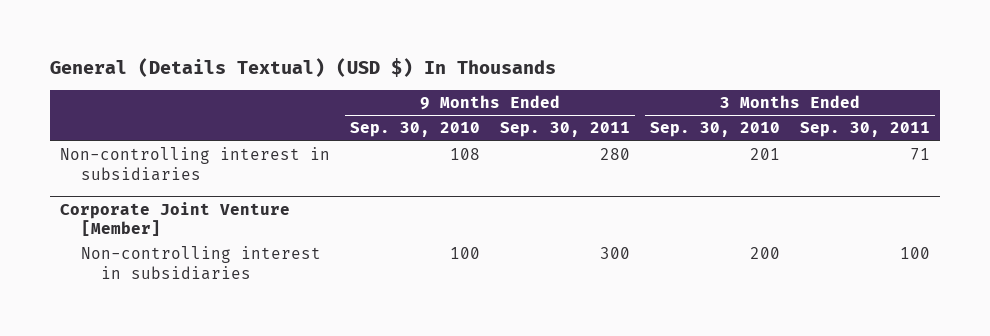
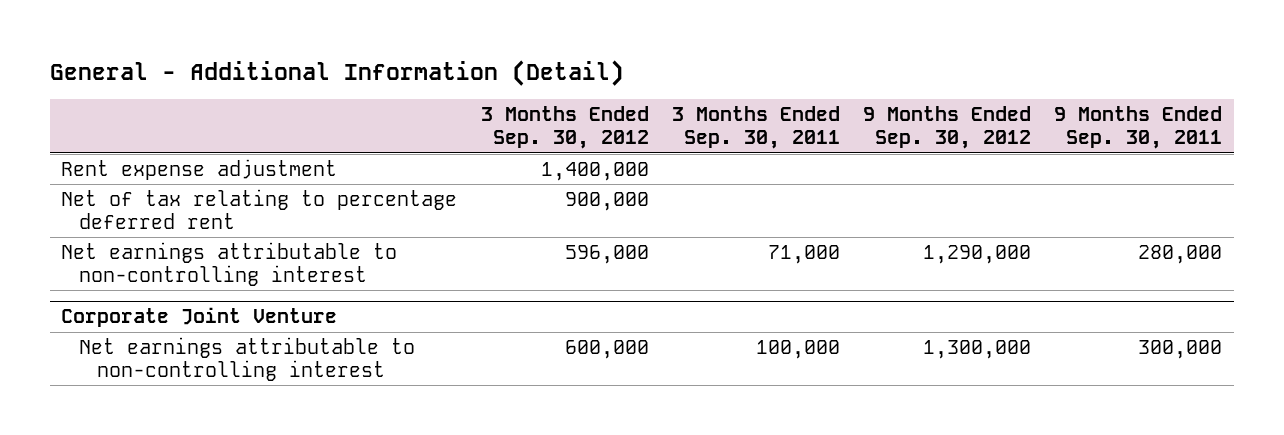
- General (Details Textual) (USD $) In Thousands
+ General - Additional Information (Detail)
- | 9 Months Ended Sep. 30, 2010 | 9 Months Ended Sep. 30, 2011 | 3 Months Ended Sep. 30, 2010 | 3 Months Ended Sep. 30, 2011
+ | 3 Months Ended Sep. 30, 2012 | 3 Months Ended Sep. 30, 2011 | 9 Months Ended Sep. 30, 2012 | 9 Months Ended Sep. 30, 2011
- Non-controlling interest in subsidiaries | 108 | 280 | 201 | 71
- Corporate Joint Venture [Member]
- Non-controlling interest in subsidiaries | 100 | 300 | 200 | 100
+ Rent expense adjustment | 1,400,000 | | |
+ Net of tax relating to percentage deferred rent | 900,000 | | |
+ Net earnings attributable to non-controlling interest | 596,000 | 71,000 | 1,290,000 | 280,000
+ Corporate Joint Venture
+ Net earnings attributable to non-controlling interest | 600,000 | 100,000 | 1,300,000 | 300,000

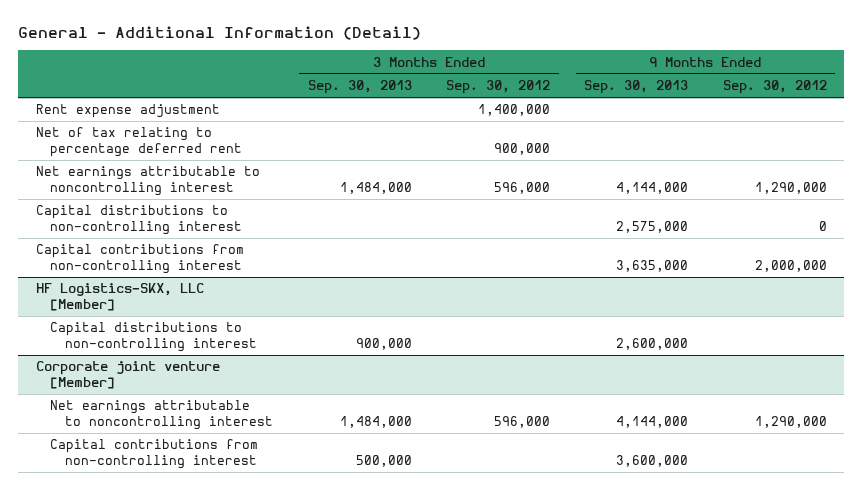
- | 3 Months Ended Sep. 30, 2012 | 3 Months Ended Sep. 30, 2011 | 9 Months Ended Sep. 30, 2012 | 9 Months Ended Sep. 30, 2011
+ | 3 Months Ended Sep. 30, 2013 | 3 Months Ended Sep. 30, 2012 | 9 Months Ended Sep. 30, 2013 | 9 Months Ended Sep. 30, 2012
- Net earnings attributable to non-controlling interest | 596,000 | 71,000 | 1,290,000 | 280,000
- Corporate Joint Venture
- Net earnings attributable to non-controlling interest | 600,000 | 100,000 | 1,300,000 | 300,000
+ Net earnings attributable to noncontrolling interest | 1,484,000 | 596,000 | 4,144,000 | 1,290,000
+ Capital distributions to non-controlling interest | | | 2,575,000 | 0
+ Capital contributions from non-controlling interest | | | 3,635,000 | 2,000,000
+ HF Logistics-SKX, LLC [Member]
+ Capital distributions to non-controlling interest | 900,000 | | 2,600,000 |
+ Corporate joint venture [Member]
+ Net earnings attributable to noncontrolling interest | 1,484,000 | 596,000 | 4,144,000 | 1,290,000
+ Capital contributions from non-controlling interest | 500,000 | | 3,600,000 |

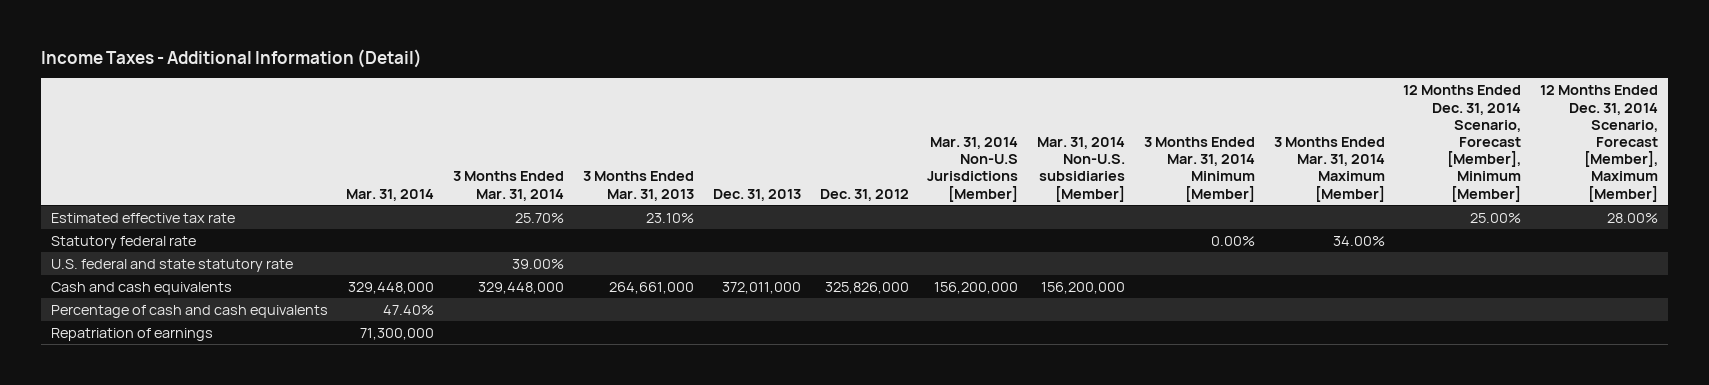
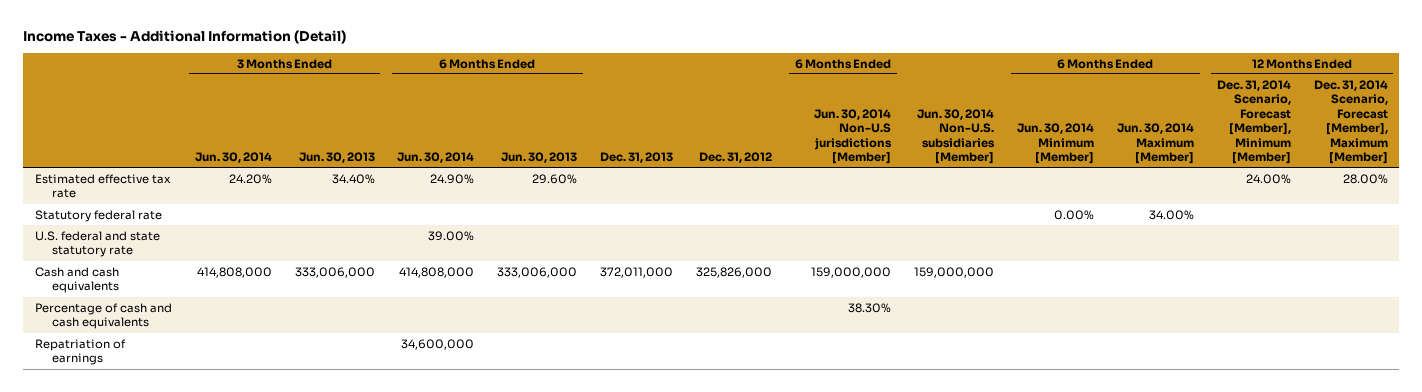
- | Mar. 31, 2014 | 3 Months Ended Mar. 31, 2014 | 3 Months Ended Mar. 31, 2013 | Dec. 31, 2013 | Dec. 31, 2012 | Mar. 31, 2014 Non-U.S Jurisdictions [Member] | Mar. 31, 2014 Non-U.S. subsidiaries [Member] | 3 Months Ended Mar. 31, 2014 Minimum [Member] | 3 Months Ended Mar. 31, 2014 Maximum [Member] | 12 Months Ended Dec. 31, 2014 Scenario, Forecast [Member], Minimum [Member] | 12 Months Ended Dec. 31, 2014 Scenario, Forecast [Member], Maximum [Member]
+ | 3 Months Ended Jun. 30, 2014 | 3 Months Ended Jun. 30, 2013 | 6 Months Ended Jun. 30, 2014 | 6 Months Ended Jun. 30, 2013 | Dec. 31, 2013 | Dec. 31, 2012 | 6 Months Ended Jun. 30, 2014 Non-U.S jurisdictions [Member] | Jun. 30, 2014 Non-U.S. subsidiaries [Member] | 6 Months Ended Jun. 30, 2014 Minimum [Member] | 6 Months Ended Jun. 30, 2014 Maximum [Member] | 12 Months Ended Dec. 31, 2014 Scenario, Forecast [Member], Minimum [Member] | 12 Months Ended Dec. 31, 2014 Scenario, Forecast [Member], Maximum [Member]
- Estimated effective tax rate | | 25.70% | 23.10% | | | | | | | 25.00% | 28.00%
+ Estimated effective tax rate | 24.20% | 34.40% | 24.90% | 29.60% | | | | | | | 24.00% | 28.00%

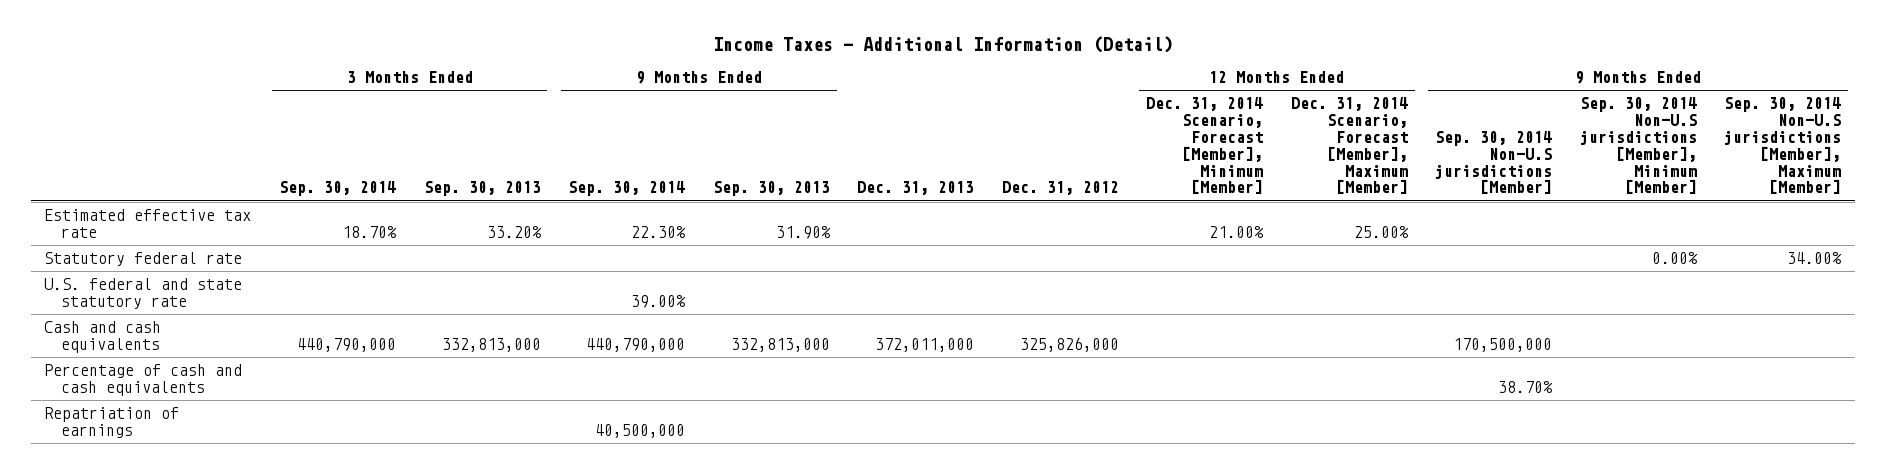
- | 3 Months Ended Jun. 30, 2014 | 3 Months Ended Jun. 30, 2013 | 6 Months Ended Jun. 30, 2014 | 6 Months Ended Jun. 30, 2013 | Dec. 31, 2013 | Dec. 31, 2012 | 6 Months Ended Jun. 30, 2014 Non-U.S jurisdictions [Member] | Jun. 30, 2014 Non-U.S. subsidiaries [Member] | 6 Months Ended Jun. 30, 2014 Minimum [Member] | 6 Months Ended Jun. 30, 2014 Maximum [Member] | 12 Months Ended Dec. 31, 2014 Scenario, Forecast [Member], Minimum [Member] | 12 Months Ended Dec. 31, 2014 Scenario, Forecast [Member], Maximum [Member]
+ | 3 Months Ended Sep. 30, 2014 | 3 Months Ended Sep. 30, 2013 | 9 Months Ended Sep. 30, 2014 | 9 Months Ended Sep. 30, 2013 | Dec. 31, 2013 | Dec. 31, 2012 | 12 Months Ended Dec. 31, 2014 Scenario, Forecast [Member], Minimum [Member] | 12 Months Ended Dec. 31, 2014 Scenario, Forecast [Member], Maximum [Member] | 9 Months Ended Sep. 30, 2014 Non-U.S jurisdictions [Member] | 9 Months Ended Sep. 30, 2014 Non-U.S jurisdictions [Member], Minimum [Member] | 9 Months Ended Sep. 30, 2014 Non-U.S jurisdictions [Member], Maximum [Member]
- Estimated effective tax rate | 24.20% | 34.40% | 24.90% | 29.60% | | | | | | | 24.00% | 28.00%
+ Estimated effective tax rate | 18.70% | 33.20% | 22.30% | 31.90% | | | 21.00% | 25.00% | | |

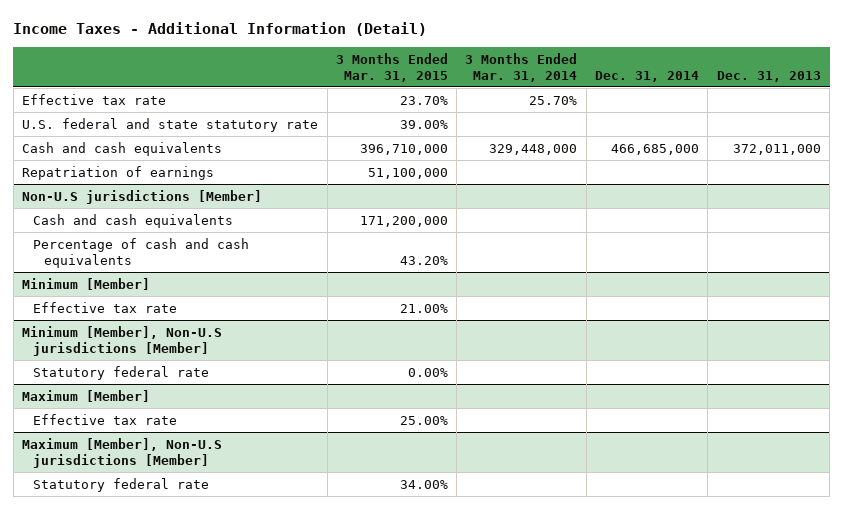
- | 3 Months Ended Sep. 30, 2014 | 3 Months Ended Sep. 30, 2013 | 9 Months Ended Sep. 30, 2014 | 9 Months Ended Sep. 30, 2013 | Dec. 31, 2013 | Dec. 31, 2012 | 12 Months Ended Dec. 31, 2014 Scenario, Forecast [Member], Minimum [Member] | 12 Months Ended Dec. 31, 2014 Scenario, Forecast [Member], Maximum [Member] | 9 Months Ended Sep. 30, 2014 Non-U.S jurisdictions [Member] | 9 Months Ended Sep. 30, 2014 Non-U.S jurisdictions [Member], Minimum [Member] | 9 Months Ended Sep. 30, 2014 Non-U.S jurisdictions [Member], Maximum [Member]
+ | 3 Months Ended Mar. 31, 2015 | 3 Months Ended Mar. 31, 2014 | Dec. 31, 2014 | Dec. 31, 2013
- Estimated effective tax rate | 18.70% | 33.20% | 22.30% | 31.90% | | | 21.00% | 25.00% | | |
- Statutory federal rate | | | | | | | | | | 0.00% | 34.00%
+ Effective tax rate | 23.70% | 25.70% | |
- Percentage of cash and cash equivalents | | | | | | | | | 38.70% | |
+ Non-U.S jurisdictions [Member]
+ Cash and cash equivalents | 171,200,000 | | |
+ Percentage of cash and cash equivalents | 43.20% | | |
+ Minimum [Member]
+ Effective tax rate | 21.00% | | |
+ Minimum [Member], Non-U.S jurisdictions [Member]
+ Statutory federal rate | 0.00% | | |
+ Maximum [Member]
+ Effective tax rate | 25.00% | | |
+ Maximum [Member], Non-U.S jurisdictions [Member]
+ Statutory federal rate | 34.00% | | |

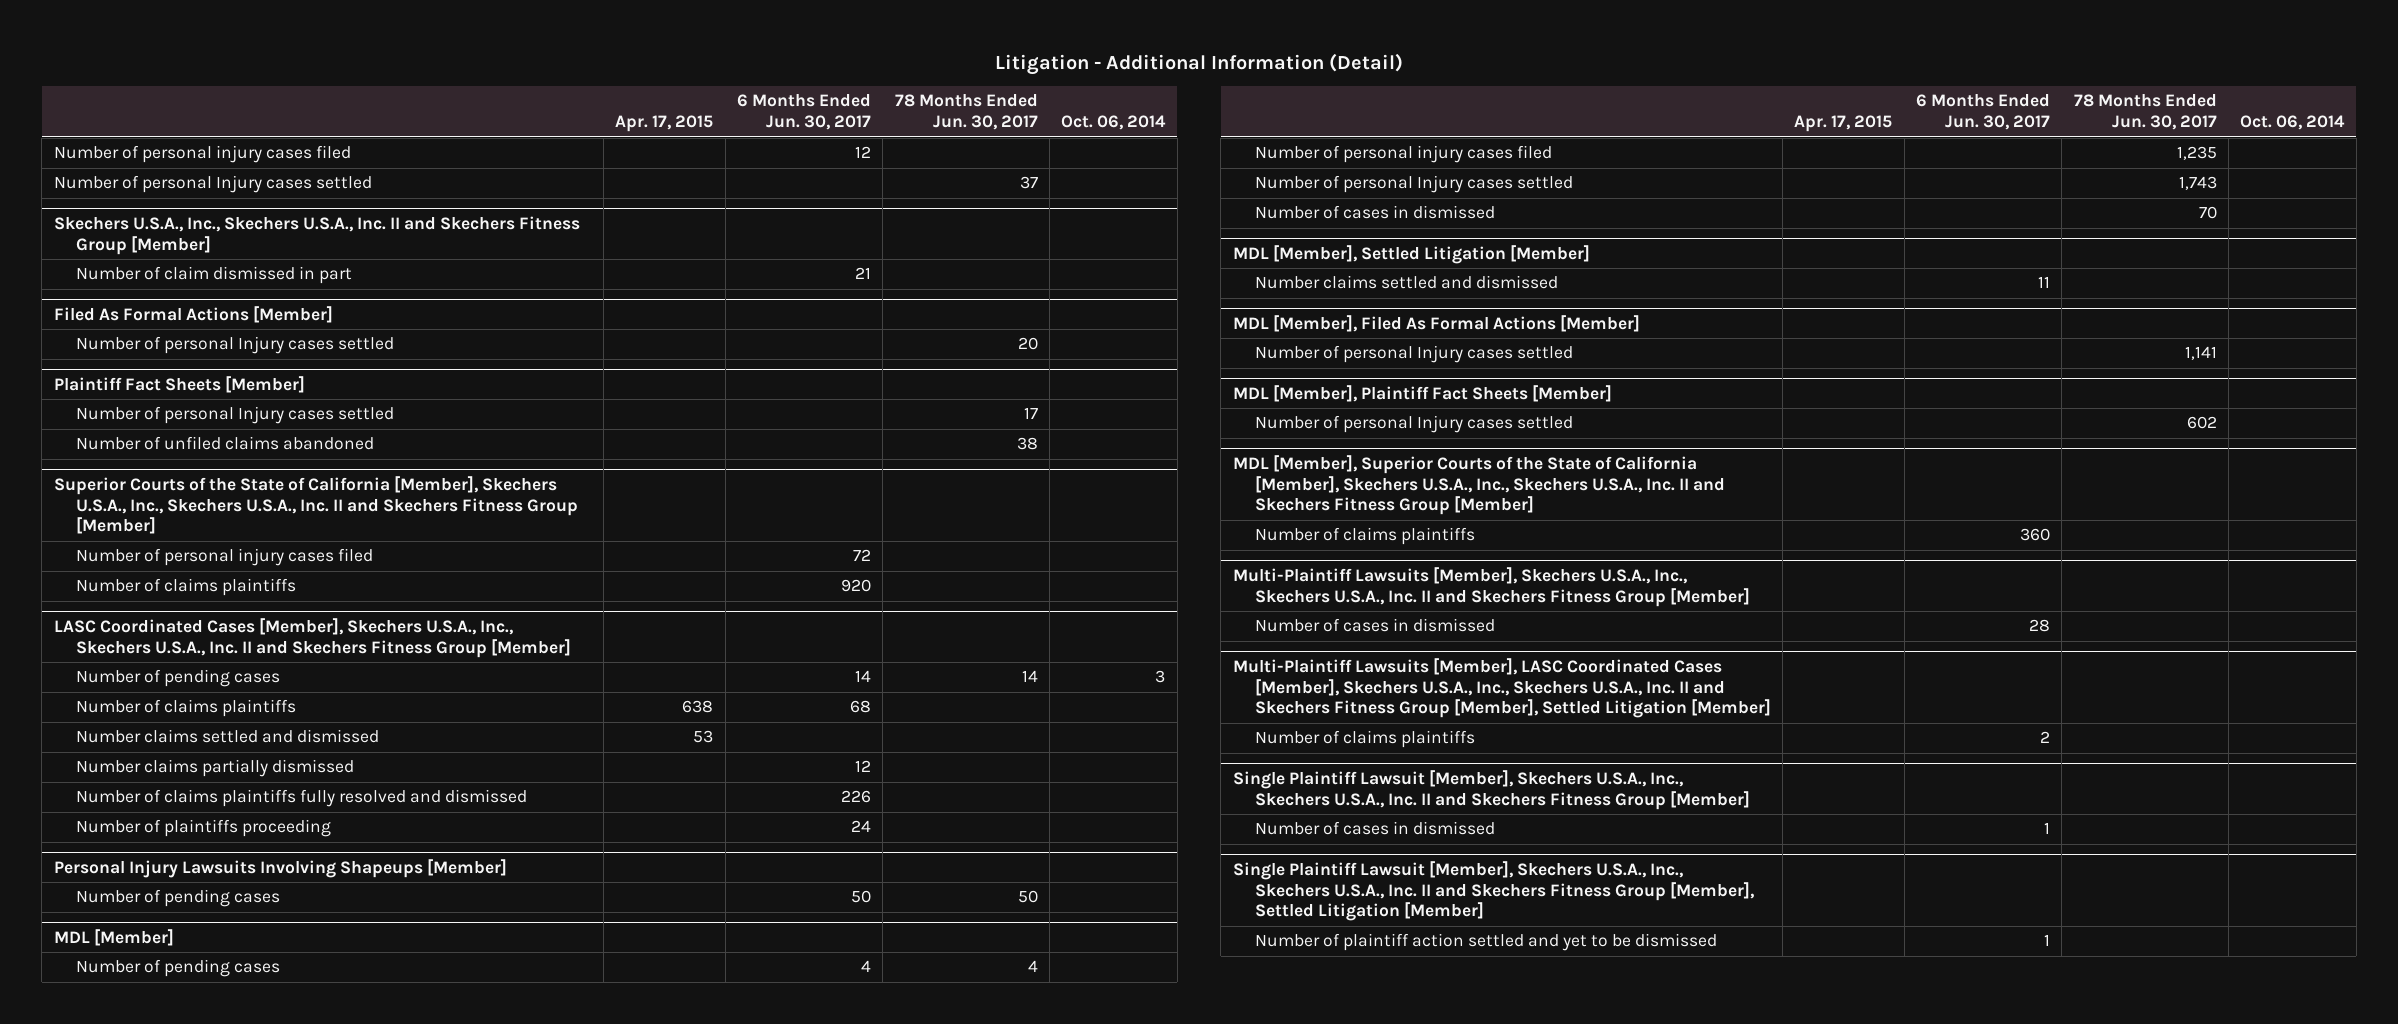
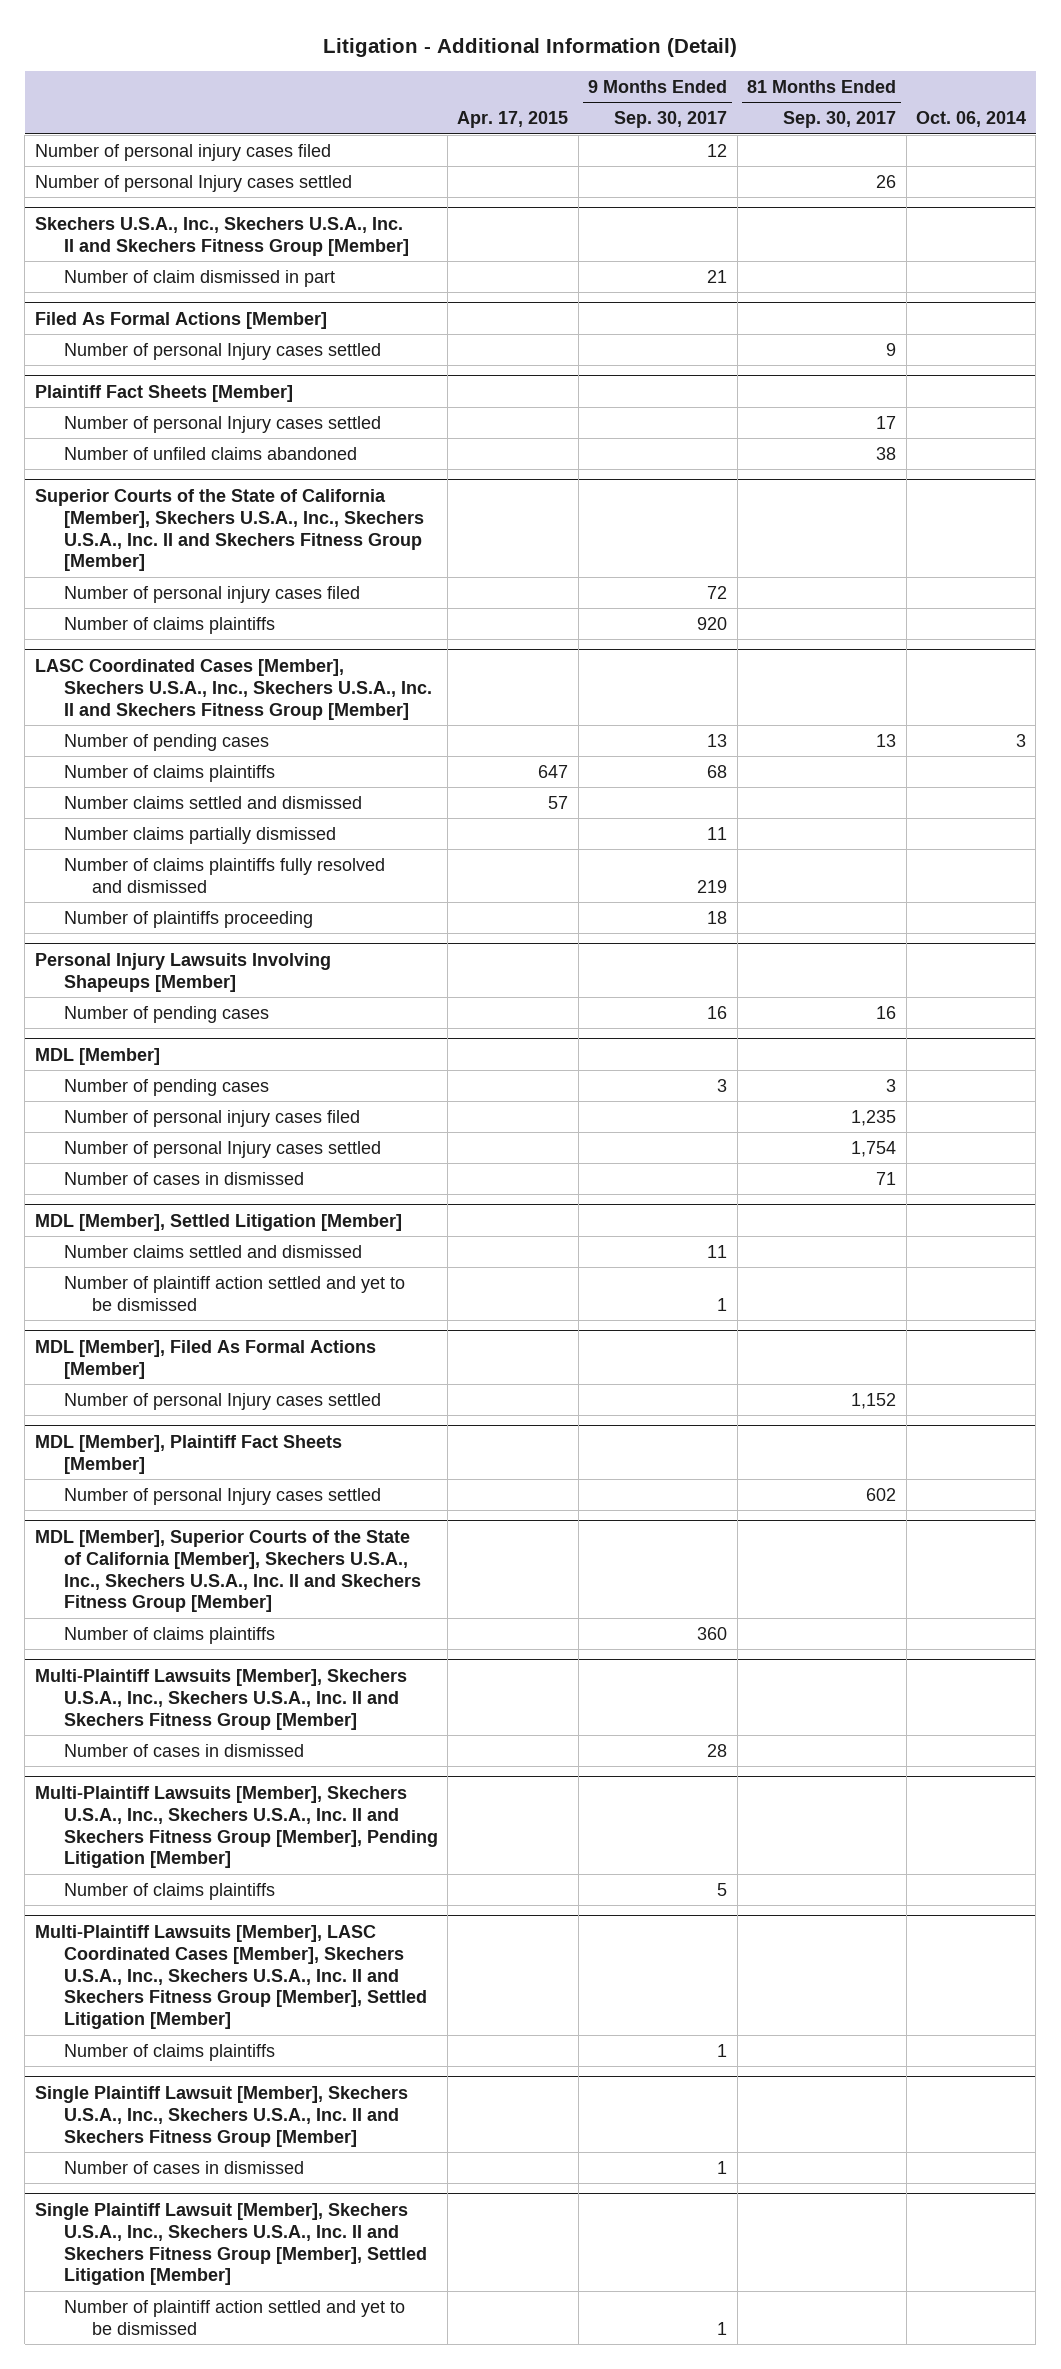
- | Apr. 17, 2015 | 6 Months Ended Jun. 30, 2017 | 78 Months Ended Jun. 30, 2017 | Oct. 06, 2014
+ | Apr. 17, 2015 | 9 Months Ended Sep. 30, 2017 | 81 Months Ended Sep. 30, 2017 | Oct. 06, 2014
@ LASC Coordinated Cases [Member], Skechers U.S.A., Inc., Skechers U.S.A., Inc. II and Skechers Fitness Group [Member]
- Number of claims plaintiffs | 638 | 68 | |
- Number claims settled and dismissed | 53 | | |
+ Number of claims plaintiffs | 647 | 68 | |
+ Number claims settled and dismissed | 57 | | |
@ MDL [Member], Settled Litigation [Member]
+ Number of plaintiff action settled and yet to be dismissed | | 1 | |
+ Multi-Plaintiff Lawsuits [Member], Skechers U.S.A., Inc., Skechers U.S.A., Inc. II and Skechers Fitness Group [Member], Pending Litigation [Member]
+ Number of claims plaintiffs | | 5 | |

